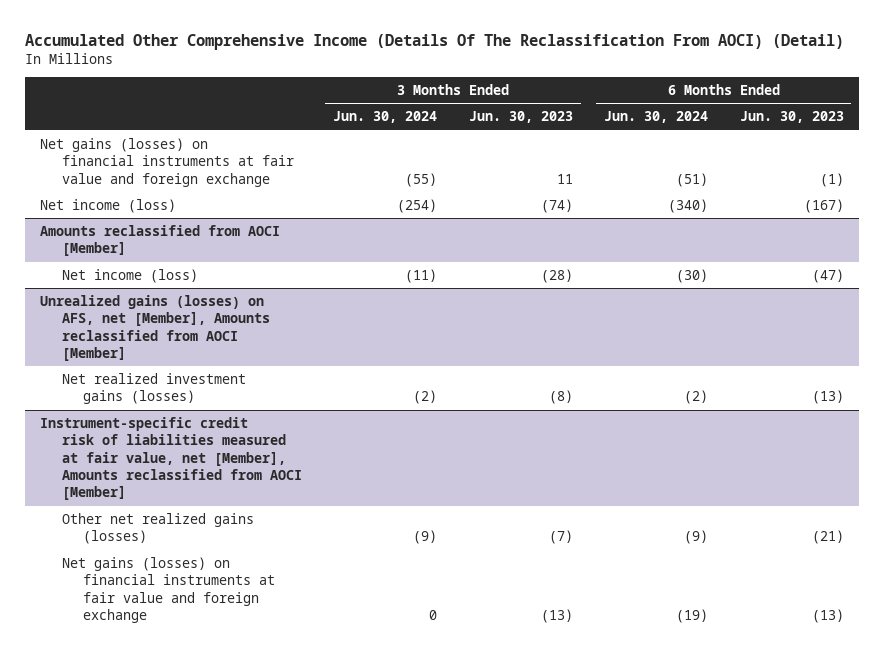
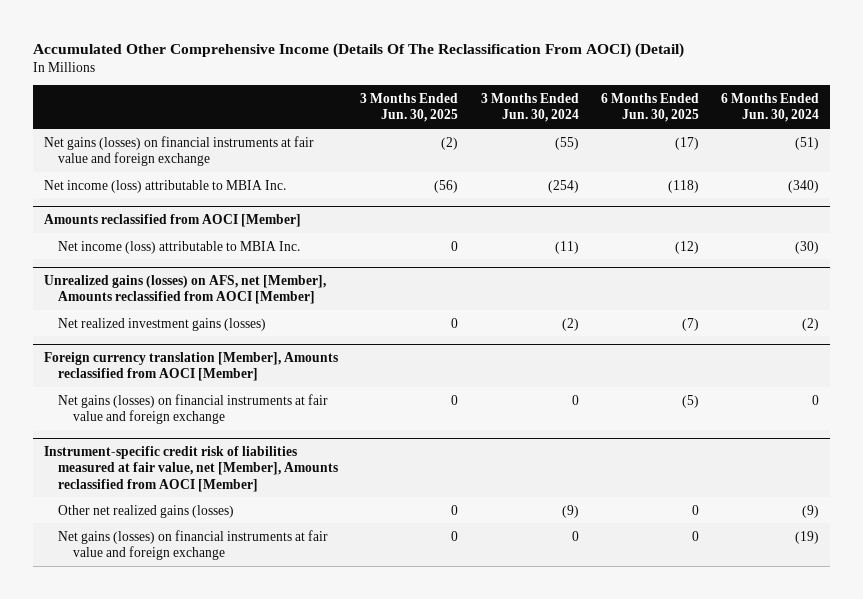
- | 3 Months Ended Jun. 30, 2024 | 3 Months Ended Jun. 30, 2023 | 6 Months Ended Jun. 30, 2024 | 6 Months Ended Jun. 30, 2023
+ | 3 Months Ended Jun. 30, 2025 | 3 Months Ended Jun. 30, 2024 | 6 Months Ended Jun. 30, 2025 | 6 Months Ended Jun. 30, 2024
- Net income (loss) | (254) | (74) | (340) | (167)
+ Net income (loss) attributable to MBIA Inc. | (56) | (254) | (118) | (340)
@ Amounts reclassified from AOCI [Member]
- Net income (loss) | (11) | (28) | (30) | (47)
+ Net income (loss) attributable to MBIA Inc. | 0 | (11) | (12) | (30)
+ Foreign currency translation [Member], Amounts reclassified from AOCI [Member]
+ Net gains (losses) on financial instruments at fair value and foreign exchange | 0 | 0 | (5) | 0

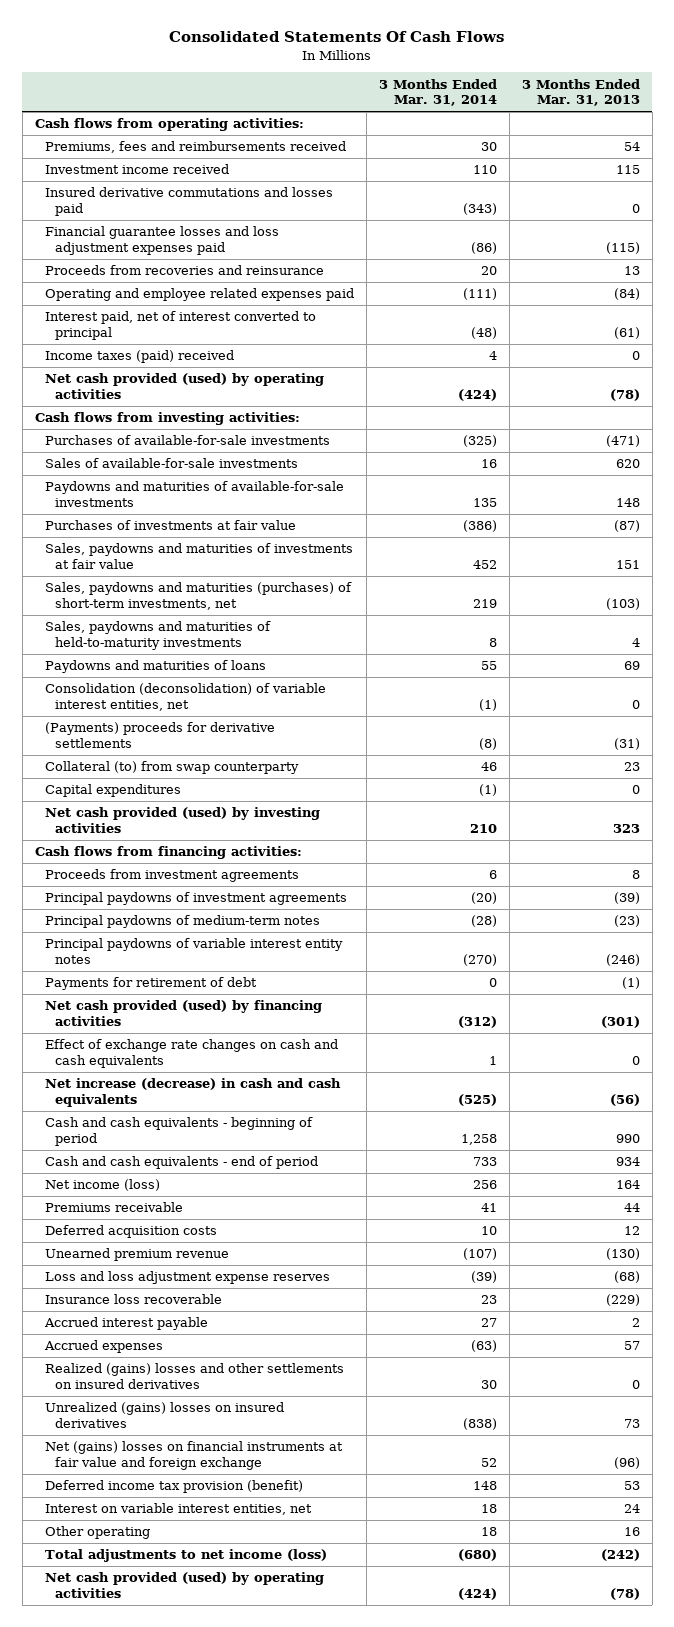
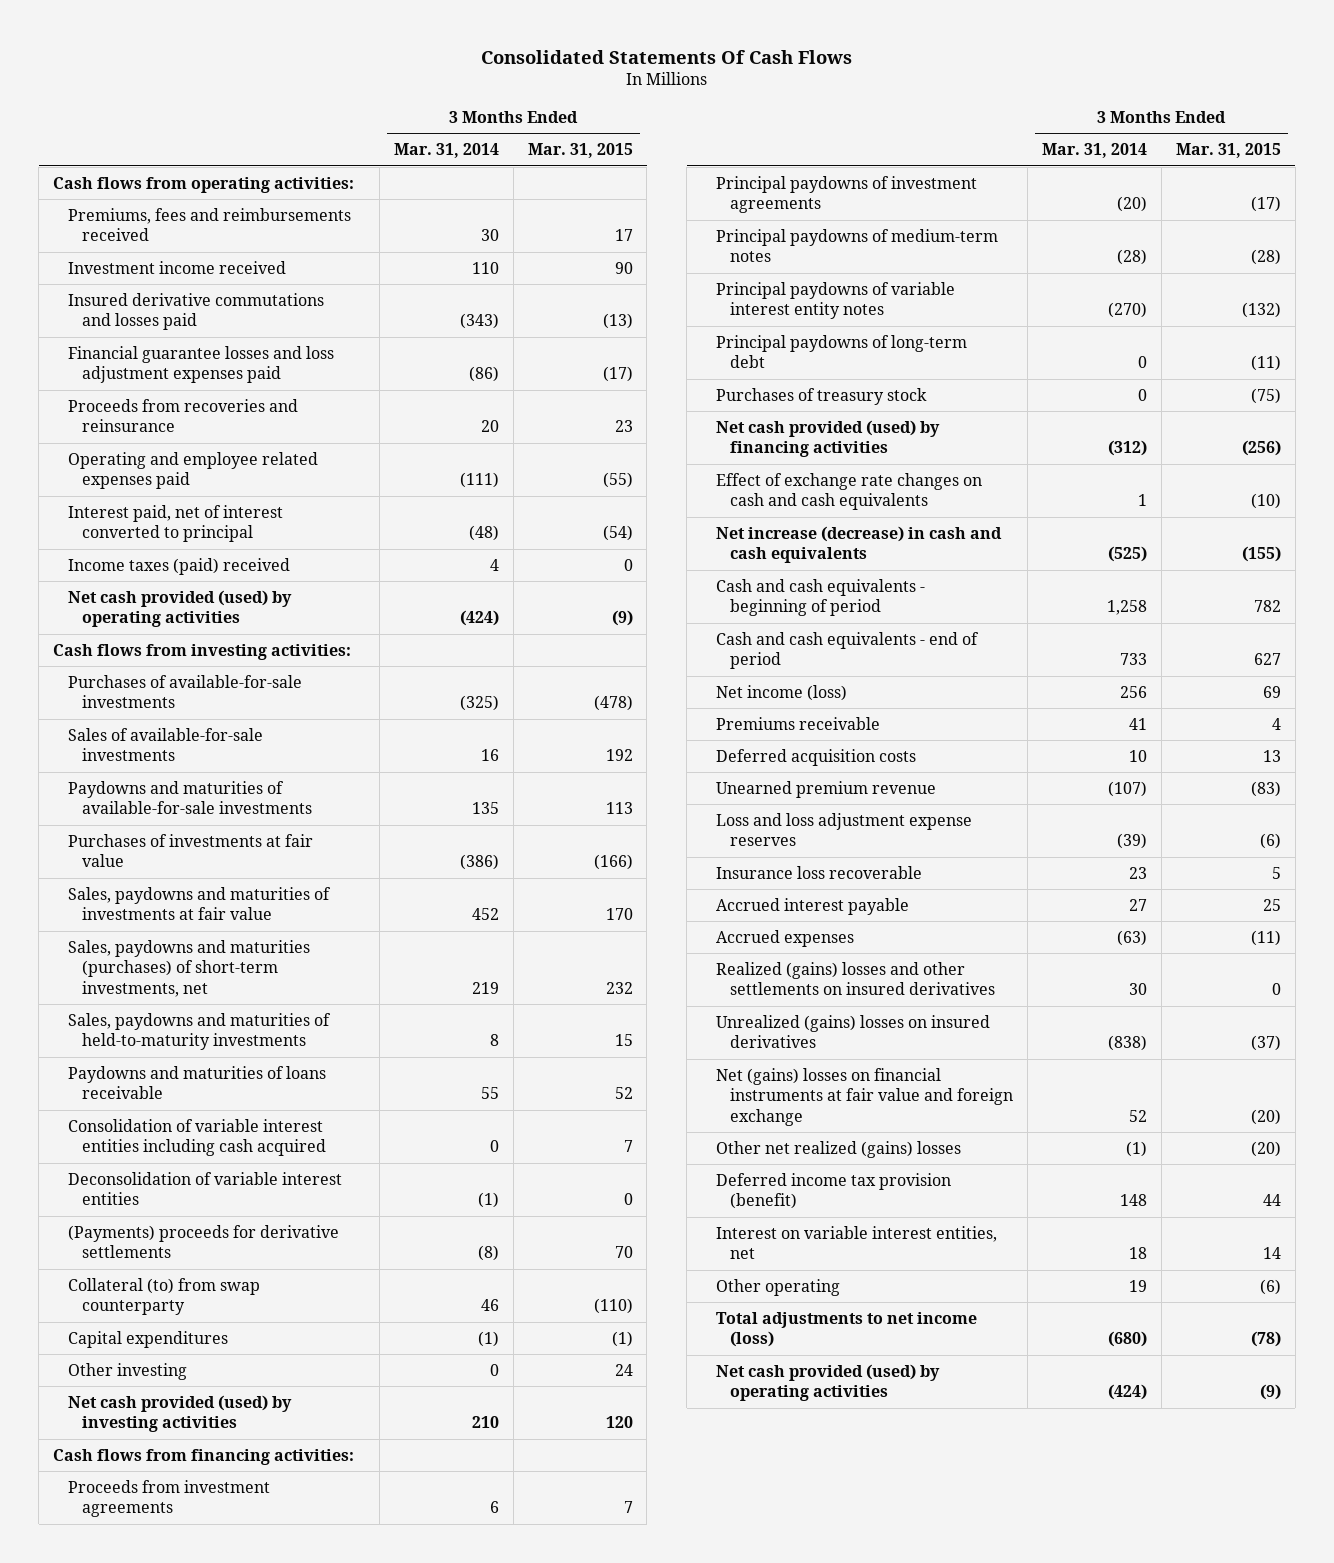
- | 3 Months Ended Mar. 31, 2014 | 3 Months Ended Mar. 31, 2013
+ | 3 Months Ended Mar. 31, 2014 | 3 Months Ended Mar. 31, 2015
- Paydowns and maturities of loans | 55 | 69
- Consolidation (deconsolidation) of variable interest entities, net | (1) | 0
+ Paydowns and maturities of loans receivable | 55 | 52
+ Consolidation of variable interest entities including cash acquired | 0 | 7
+ Deconsolidation of variable interest entities | (1) | 0
+ Other investing | 0 | 24
- Payments for retirement of debt | 0 | (1)
+ Principal paydowns of long-term debt | 0 | (11)
+ Purchases of treasury stock | 0 | (75)
+ Other net realized (gains) losses | (1) | (20)
- Other operating | 18 | 16
+ Other operating | 19 | (6)

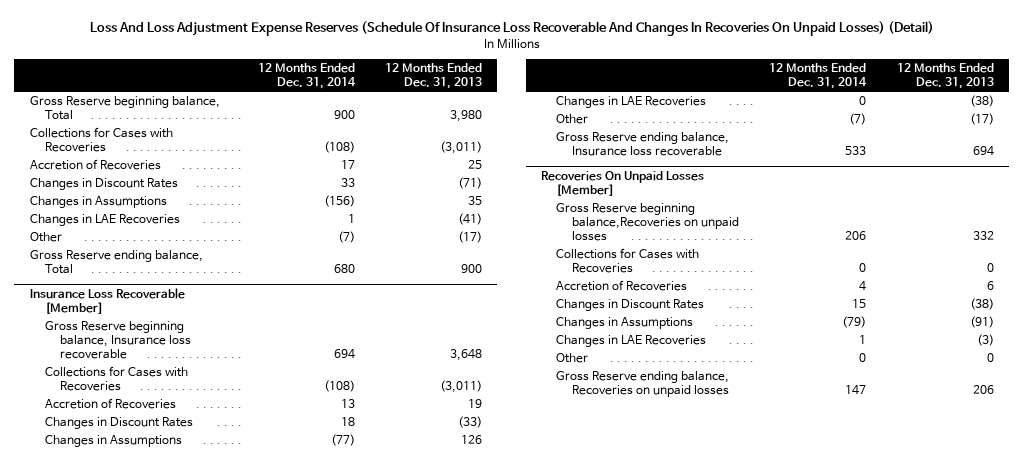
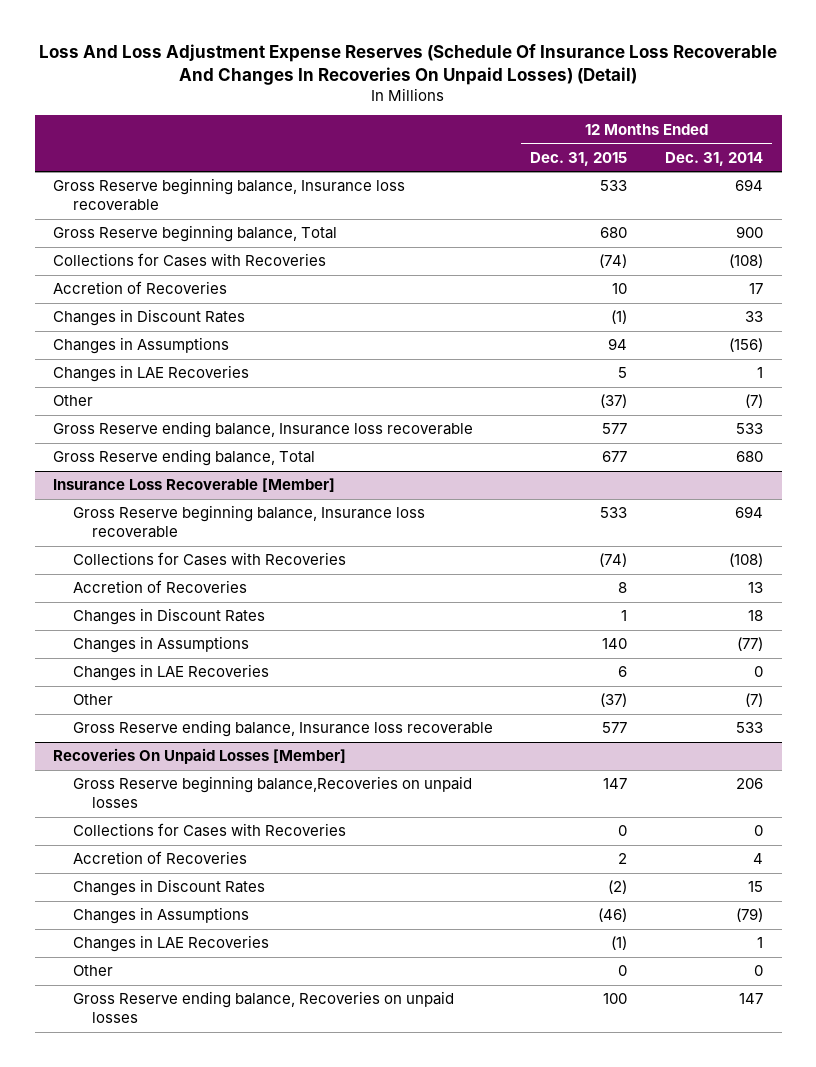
- | 12 Months Ended Dec. 31, 2014 | 12 Months Ended Dec. 31, 2013
+ | 12 Months Ended Dec. 31, 2015 | 12 Months Ended Dec. 31, 2014
+ Gross Reserve beginning balance, Insurance loss recoverable | 533 | 694
+ Gross Reserve ending balance, Insurance loss recoverable | 577 | 533

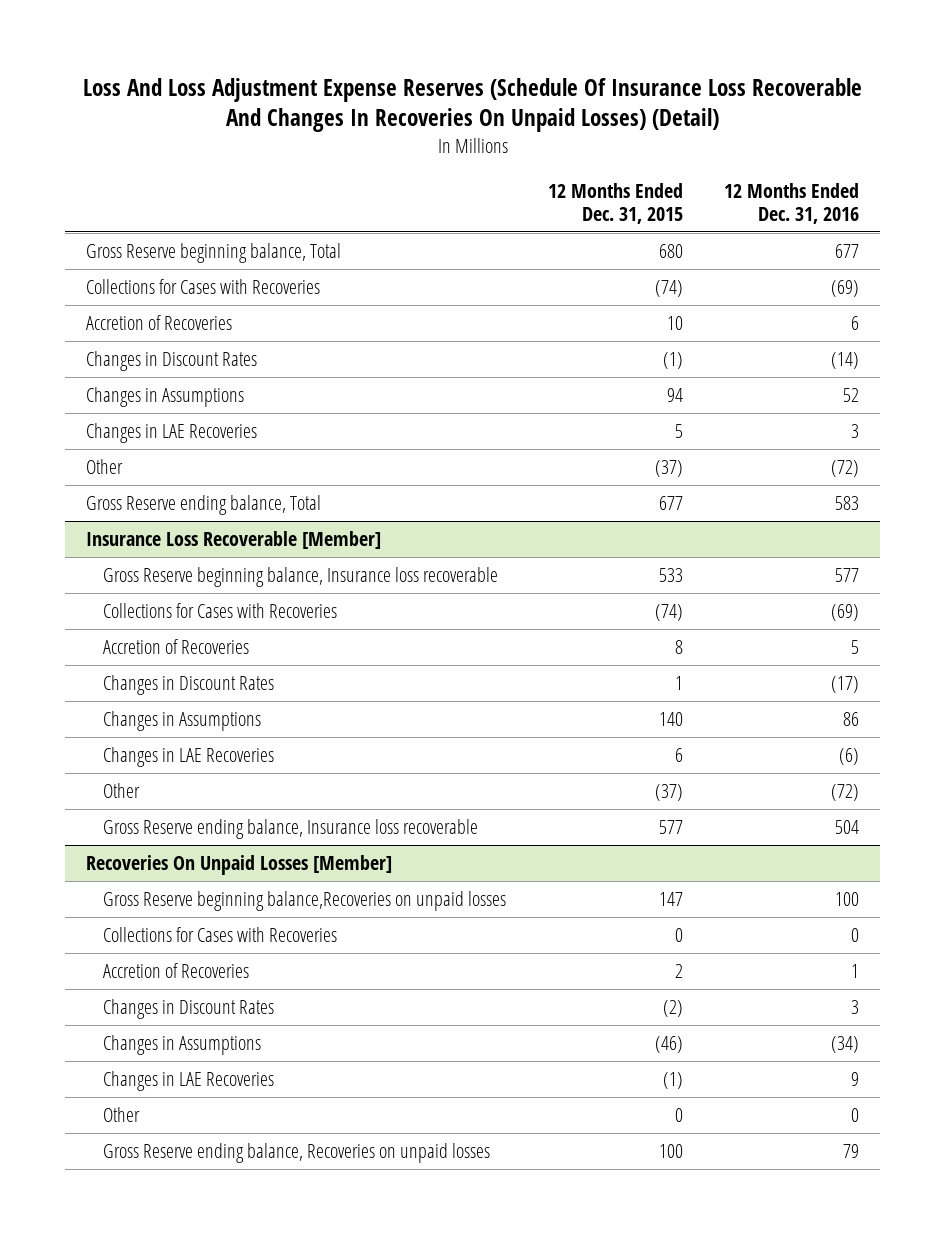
- | 12 Months Ended Dec. 31, 2015 | 12 Months Ended Dec. 31, 2014
+ | 12 Months Ended Dec. 31, 2015 | 12 Months Ended Dec. 31, 2016
- Gross Reserve beginning balance, Insurance loss recoverable | 533 | 694
- Gross Reserve ending balance, Insurance loss recoverable | 577 | 533

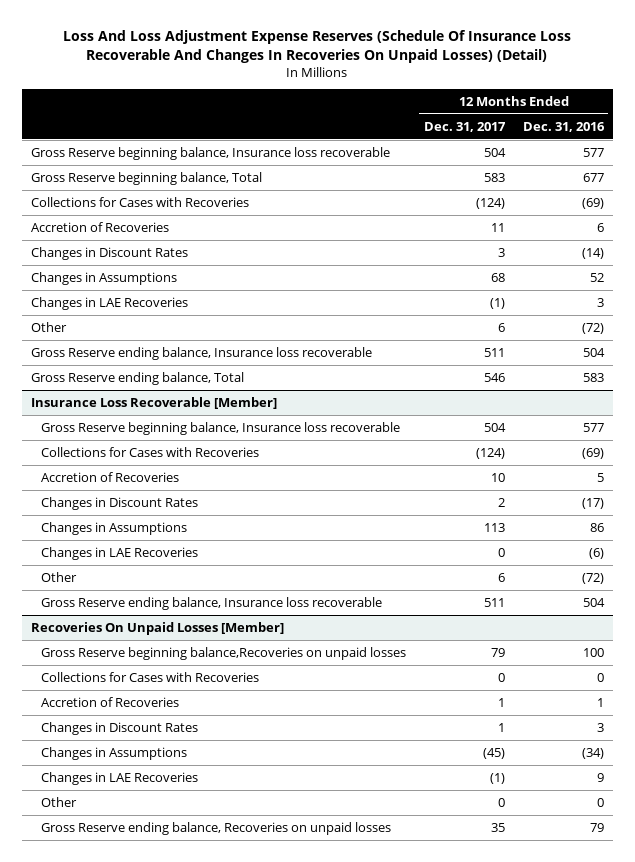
- | 12 Months Ended Dec. 31, 2015 | 12 Months Ended Dec. 31, 2016
+ | 12 Months Ended Dec. 31, 2017 | 12 Months Ended Dec. 31, 2016
+ Gross Reserve beginning balance, Insurance loss recoverable | 504 | 577
+ Gross Reserve ending balance, Insurance loss recoverable | 511 | 504

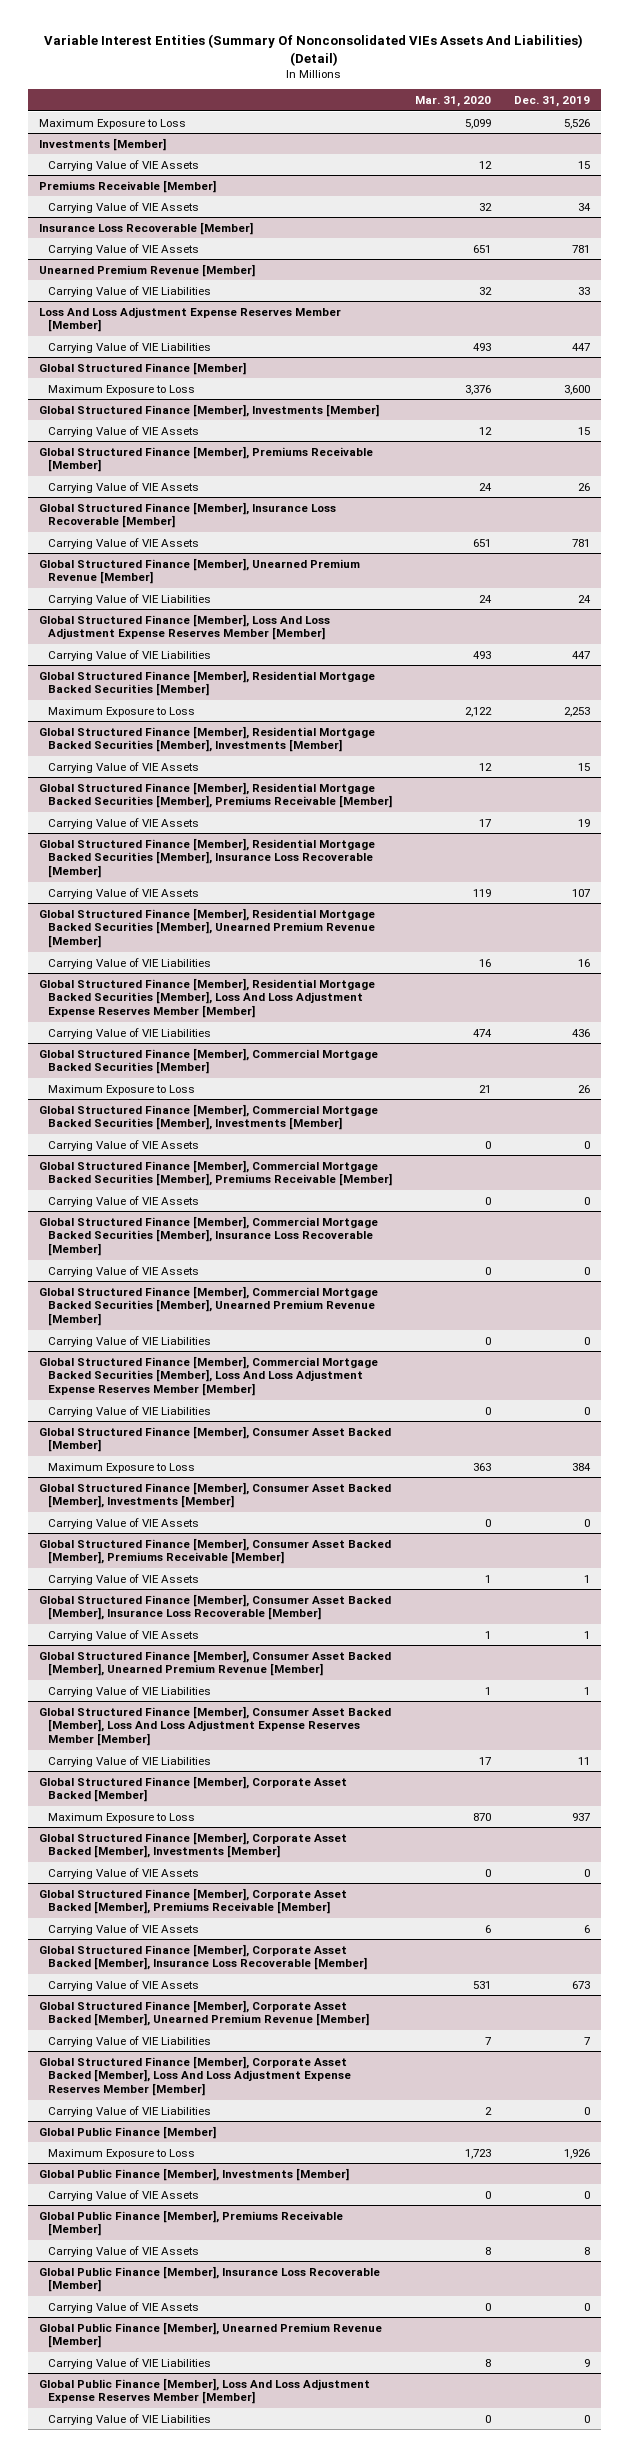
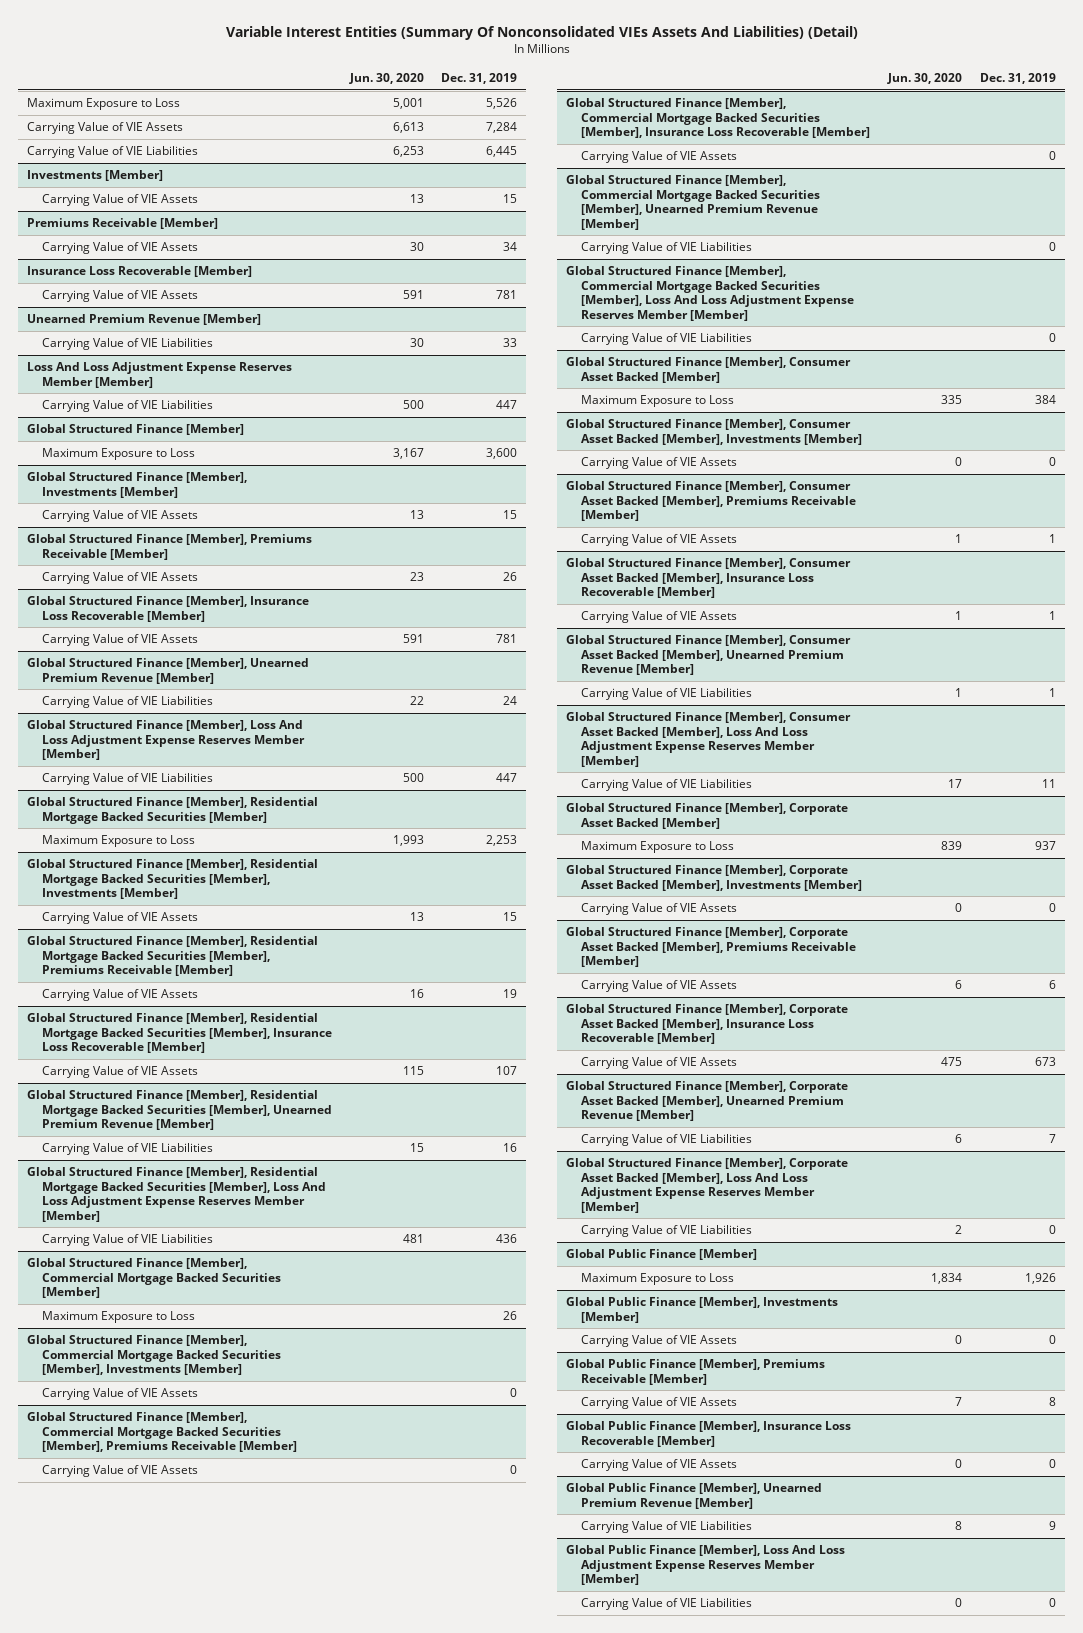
- | Mar. 31, 2020 | Dec. 31, 2019
+ | Jun. 30, 2020 | Dec. 31, 2019
+ Carrying Value of VIE Assets | 6,613 | 7,284
+ Carrying Value of VIE Liabilities | 6,253 | 6,445

